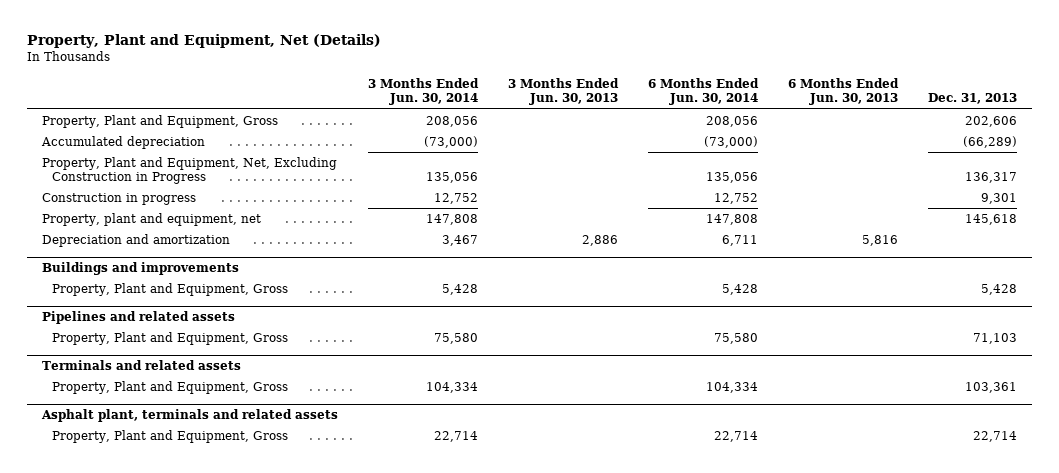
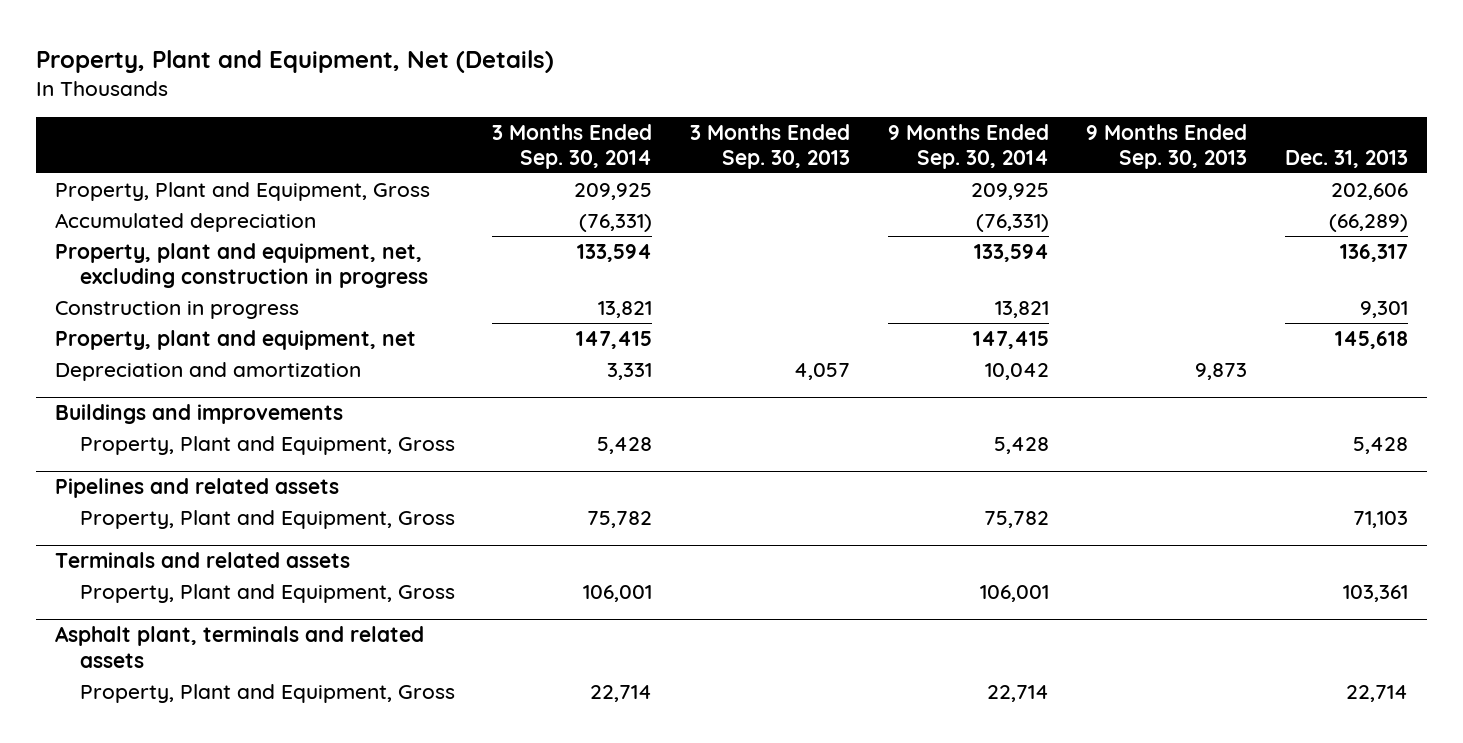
- | 3 Months Ended Jun. 30, 2014 | 3 Months Ended Jun. 30, 2013 | 6 Months Ended Jun. 30, 2014 | 6 Months Ended Jun. 30, 2013 | Dec. 31, 2013
+ | 3 Months Ended Sep. 30, 2014 | 3 Months Ended Sep. 30, 2013 | 9 Months Ended Sep. 30, 2014 | 9 Months Ended Sep. 30, 2013 | Dec. 31, 2013
- Property, Plant and Equipment, Net, Excluding Construction in Progress | 135,056 | | 135,056 | | 136,317
+ Property, plant and equipment, net, excluding construction in progress | 133,594 | | 133,594 | | 136,317

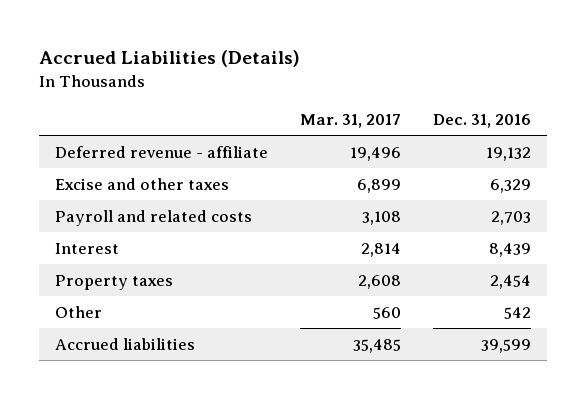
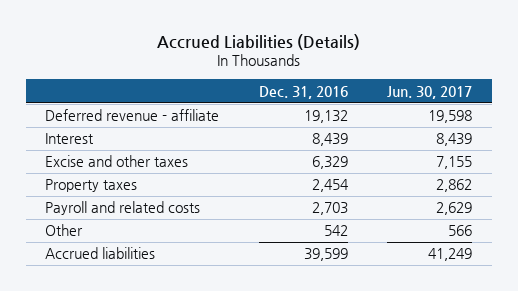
- | Mar. 31, 2017 | Dec. 31, 2016
+ | Dec. 31, 2016 | Jun. 30, 2017
moved down: Excise and other taxes | 6,329 | 7,155
moved down: Payroll and related costs | 2,703 | 2,629

